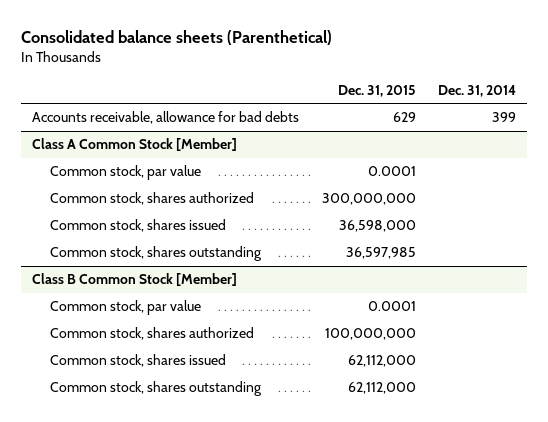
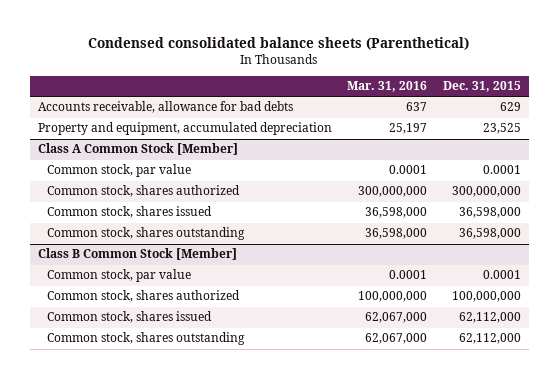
- Consolidated balance sheets (Parenthetical)
+ Condensed consolidated balance sheets (Parenthetical)
- | Dec. 31, 2015 | Dec. 31, 2014
+ | Mar. 31, 2016 | Dec. 31, 2015
+ Property and equipment, accumulated depreciation | 25,197 | 23,525
@ Class A Common Stock [Member]
- Common stock, shares outstanding | 36,597,985 |
+ Common stock, shares outstanding | 36,598,000 | 36,598,000

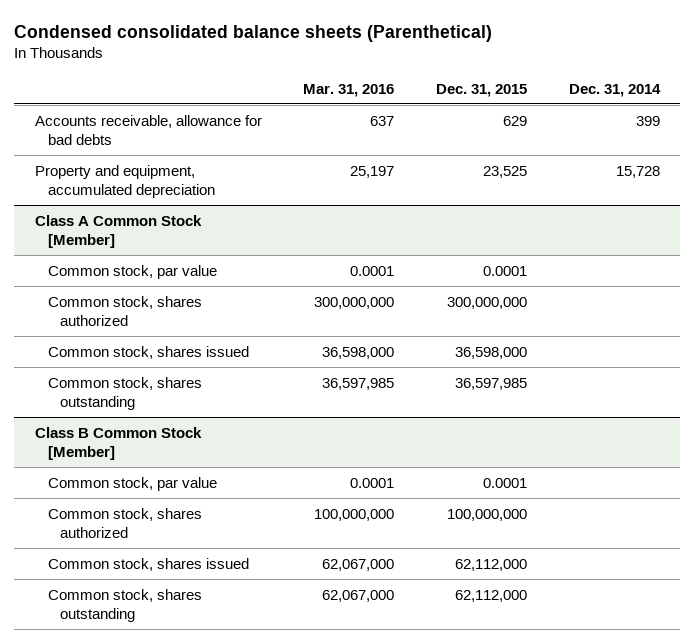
- | Mar. 31, 2016 | Dec. 31, 2015
+ | Mar. 31, 2016 | Dec. 31, 2015 | Dec. 31, 2014
@ Class A Common Stock [Member]
- Common stock, shares outstanding | 36,598,000 | 36,598,000
+ Common stock, shares outstanding | 36,597,985 | 36,597,985 |

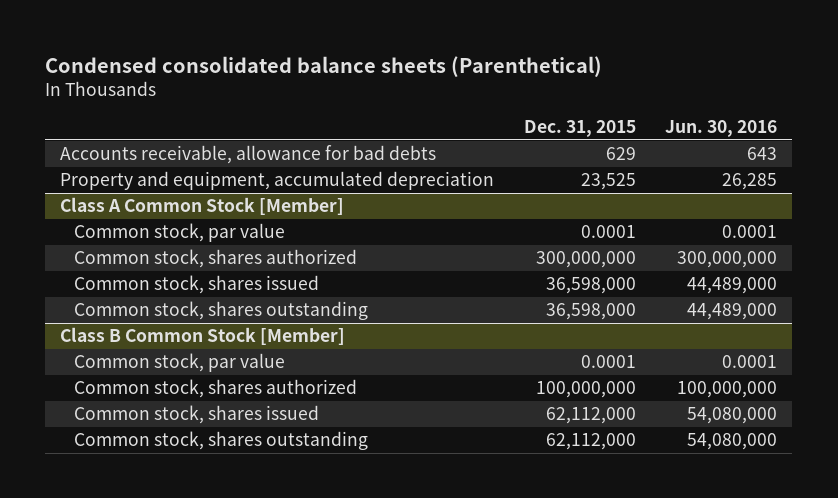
- | Mar. 31, 2016 | Dec. 31, 2015 | Dec. 31, 2014
+ | Dec. 31, 2015 | Jun. 30, 2016
@ Class A Common Stock [Member]
- Common stock, shares outstanding | 36,597,985 | 36,597,985 |
+ Common stock, shares outstanding | 36,598,000 | 44,489,000

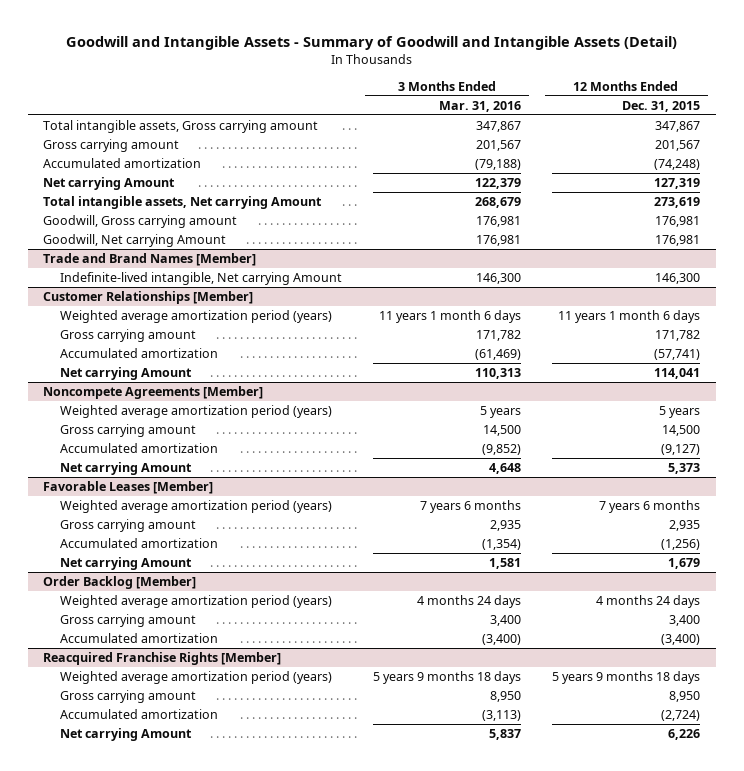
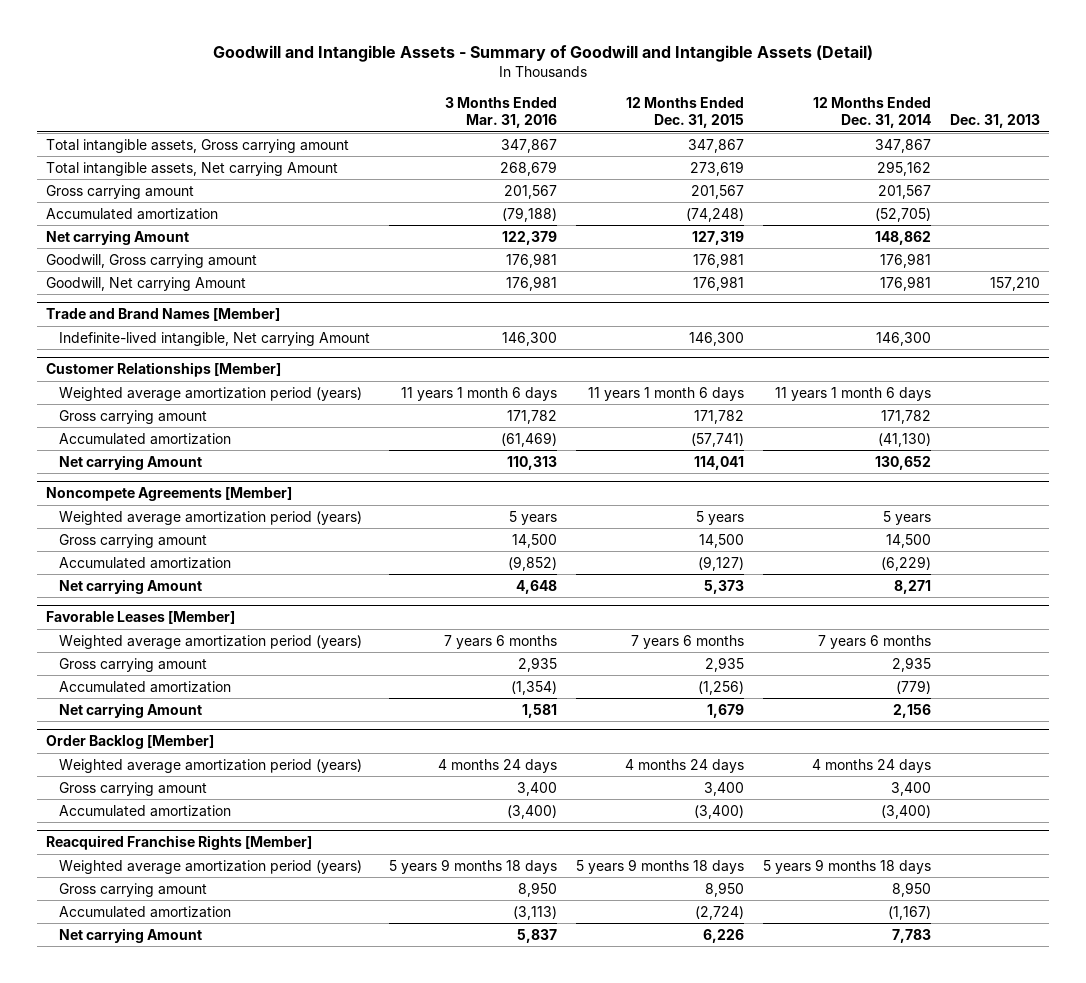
- | 3 Months Ended Mar. 31, 2016 | 12 Months Ended Dec. 31, 2015
+ | 3 Months Ended Mar. 31, 2016 | 12 Months Ended Dec. 31, 2015 | 12 Months Ended Dec. 31, 2014 | Dec. 31, 2013
moved up: Total intangible assets, Net carrying Amount | 268,679 | 273,619 | 295,162 |

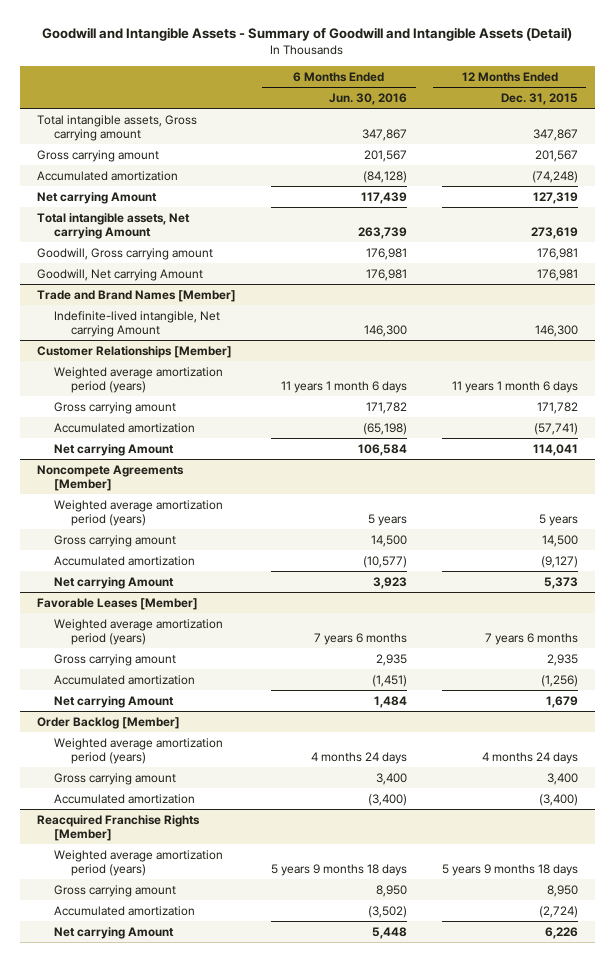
- | 3 Months Ended Mar. 31, 2016 | 12 Months Ended Dec. 31, 2015 | 12 Months Ended Dec. 31, 2014 | Dec. 31, 2013
+ | 6 Months Ended Jun. 30, 2016 | 12 Months Ended Dec. 31, 2015
moved down: Total intangible assets, Net carrying Amount | 263,739 | 273,619

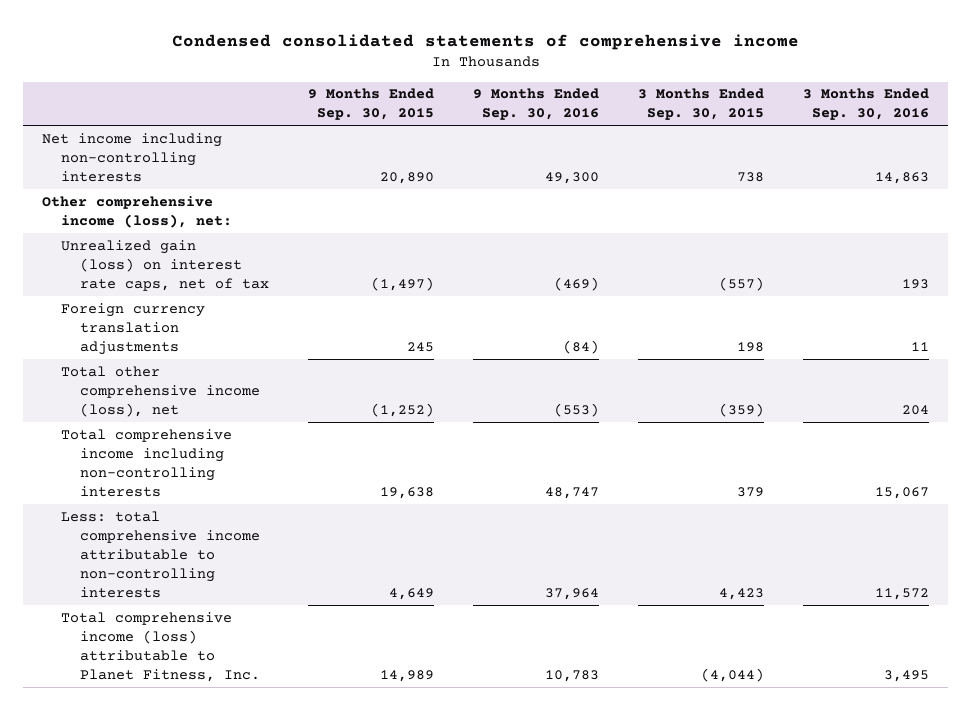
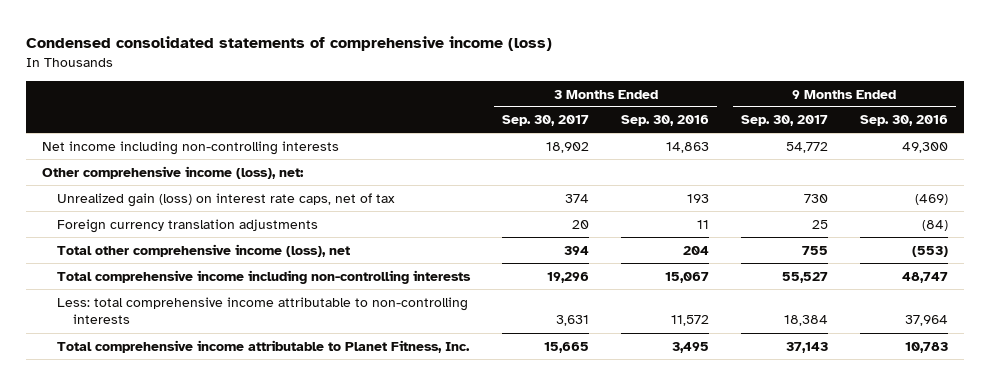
- Condensed consolidated statements of comprehensive income
+ Condensed consolidated statements of comprehensive income (loss)
- | 9 Months Ended Sep. 30, 2015 | 9 Months Ended Sep. 30, 2016 | 3 Months Ended Sep. 30, 2015 | 3 Months Ended Sep. 30, 2016
+ | 3 Months Ended Sep. 30, 2017 | 3 Months Ended Sep. 30, 2016 | 9 Months Ended Sep. 30, 2017 | 9 Months Ended Sep. 30, 2016
- Total comprehensive income (loss) attributable to Planet Fitness, Inc. | 14,989 | 10,783 | (4,044) | 3,495
+ Total comprehensive income attributable to Planet Fitness, Inc. | 15,665 | 3,495 | 37,143 | 10,783

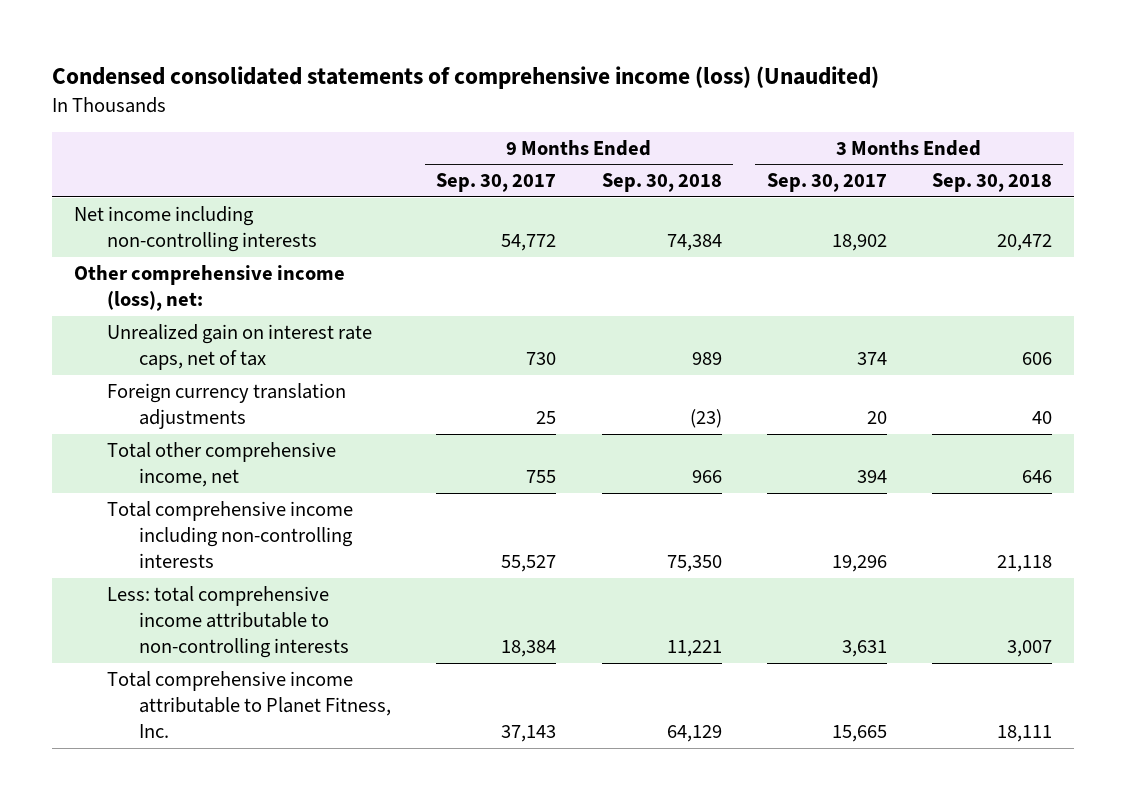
- Condensed consolidated statements of comprehensive income (loss)
+ Condensed consolidated statements of comprehensive income (loss) (Unaudited)
- | 3 Months Ended Sep. 30, 2017 | 3 Months Ended Sep. 30, 2016 | 9 Months Ended Sep. 30, 2017 | 9 Months Ended Sep. 30, 2016
+ | 9 Months Ended Sep. 30, 2017 | 9 Months Ended Sep. 30, 2018 | 3 Months Ended Sep. 30, 2017 | 3 Months Ended Sep. 30, 2018
- Unrealized gain (loss) on interest rate caps, net of tax | 374 | 193 | 730 | (469)
+ Unrealized gain on interest rate caps, net of tax | 730 | 989 | 374 | 606
- Total other comprehensive income (loss), net | 394 | 204 | 755 | (553)
+ Total other comprehensive income, net | 755 | 966 | 394 | 646

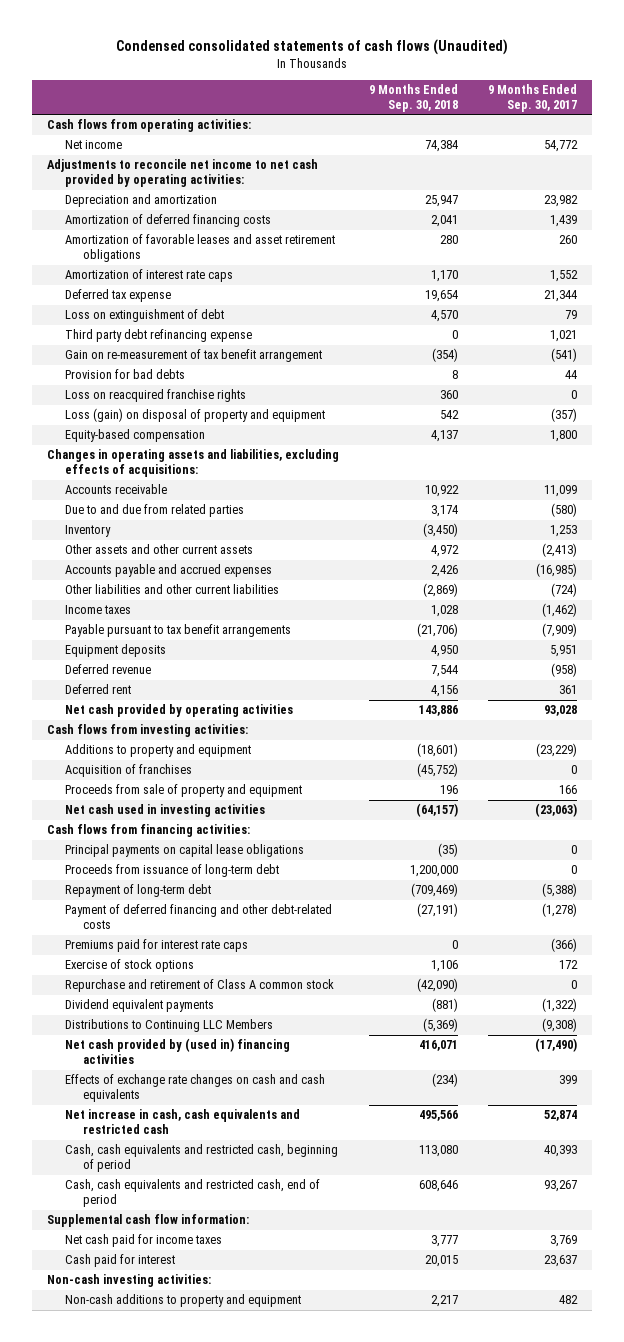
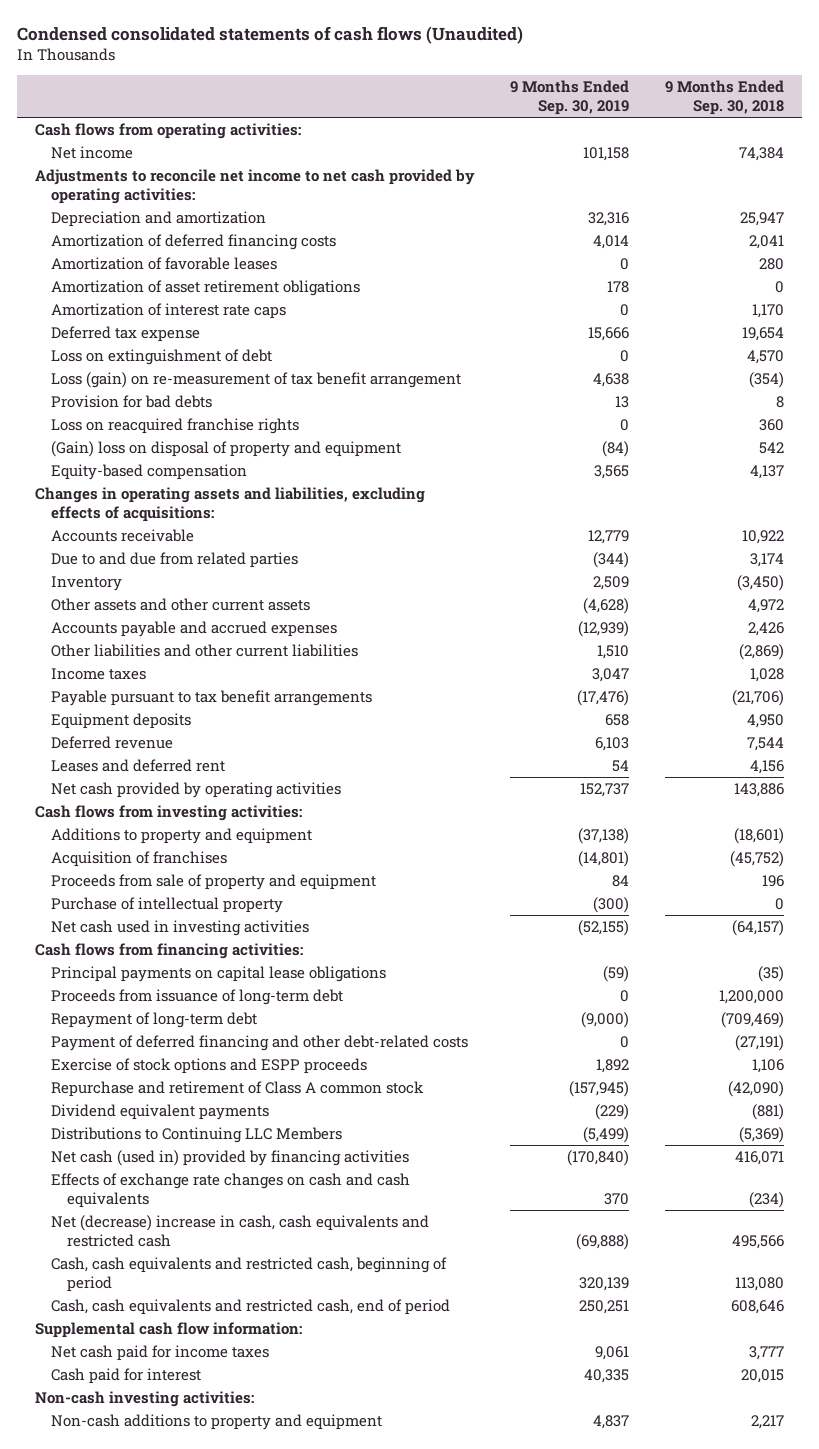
- | 9 Months Ended Sep. 30, 2018 | 9 Months Ended Sep. 30, 2017
+ | 9 Months Ended Sep. 30, 2019 | 9 Months Ended Sep. 30, 2018
- Amortization of favorable leases and asset retirement obligations | 280 | 260
+ Amortization of favorable leases | 0 | 280
+ Amortization of asset retirement obligations | 178 | 0
- Third party debt refinancing expense | 0 | 1,021
- Gain on re-measurement of tax benefit arrangement | (354) | (541)
+ Loss (gain) on re-measurement of tax benefit arrangement | 4,638 | (354)
- Loss (gain) on disposal of property and equipment | 542 | (357)
+ (Gain) loss on disposal of property and equipment | (84) | 542
- Deferred rent | 4,156 | 361
+ Leases and deferred rent | 54 | 4,156
+ Purchase of intellectual property | (300) | 0
- Premiums paid for interest rate caps | 0 | (366)
- Exercise of stock options | 1,106 | 172
+ Exercise of stock options and ESPP proceeds | 1,892 | 1,106
- Net cash provided by (used in) financing activities | 416,071 | (17,490)
+ Net cash (used in) provided by financing activities | (170,840) | 416,071
- Net increase in cash, cash equivalents and restricted cash | 495,566 | 52,874
+ Net (decrease) increase in cash, cash equivalents and restricted cash | (69,888) | 495,566

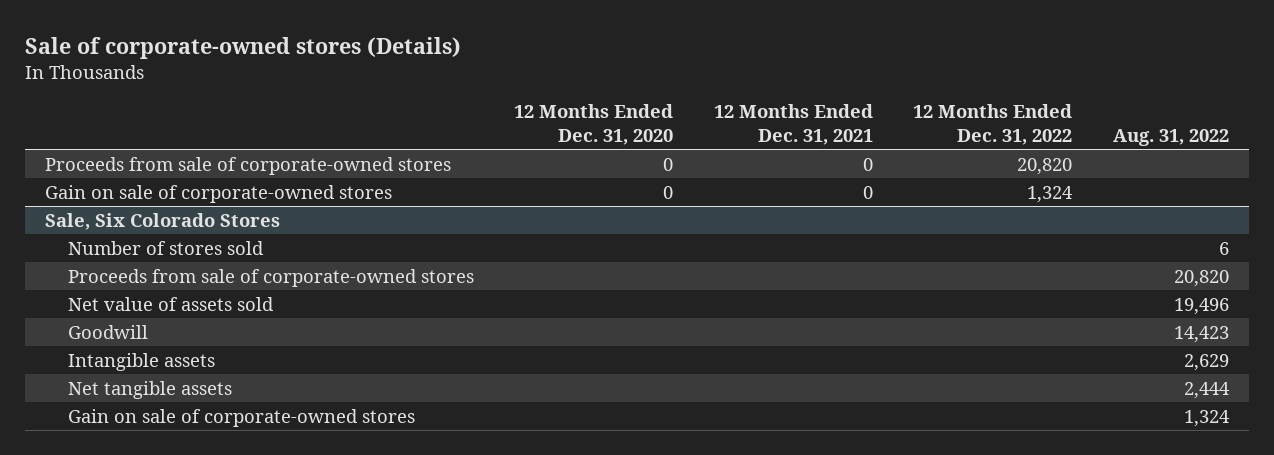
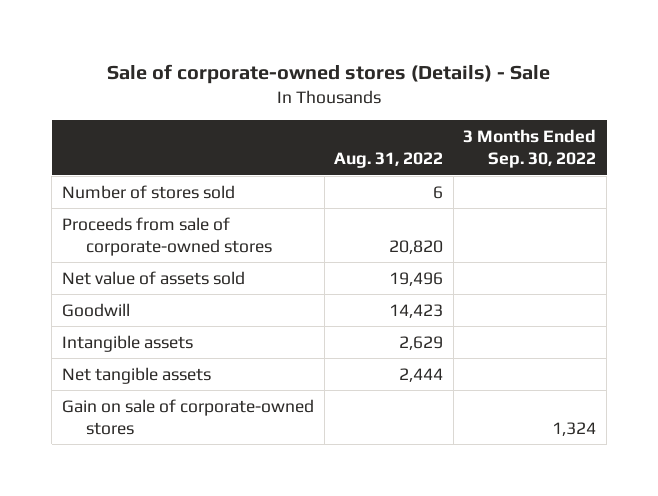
- Sale of corporate-owned stores (Details)
+ Sale of corporate-owned stores (Details) - Sale
- | 12 Months Ended Dec. 31, 2020 | 12 Months Ended Dec. 31, 2021 | 12 Months Ended Dec. 31, 2022 | Aug. 31, 2022
+ | Aug. 31, 2022 | 3 Months Ended Sep. 30, 2022
- Proceeds from sale of corporate-owned stores | 0 | 0 | 20,820 |
- Sale, Six Colorado Stores
- Gain on sale of corporate-owned stores | | | | 1,324
moved down: Gain on sale of corporate-owned stores | | 1,324

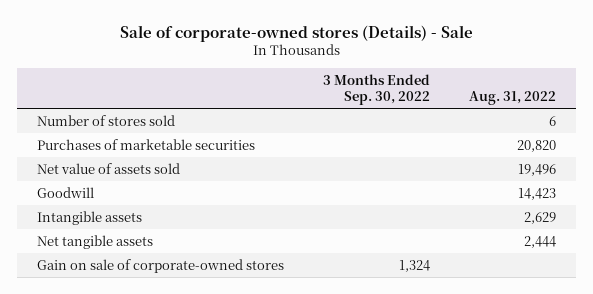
- | Aug. 31, 2022 | 3 Months Ended Sep. 30, 2022
+ | 3 Months Ended Sep. 30, 2022 | Aug. 31, 2022
- Proceeds from sale of corporate-owned stores | 20,820 |
+ Purchases of marketable securities | | 20,820

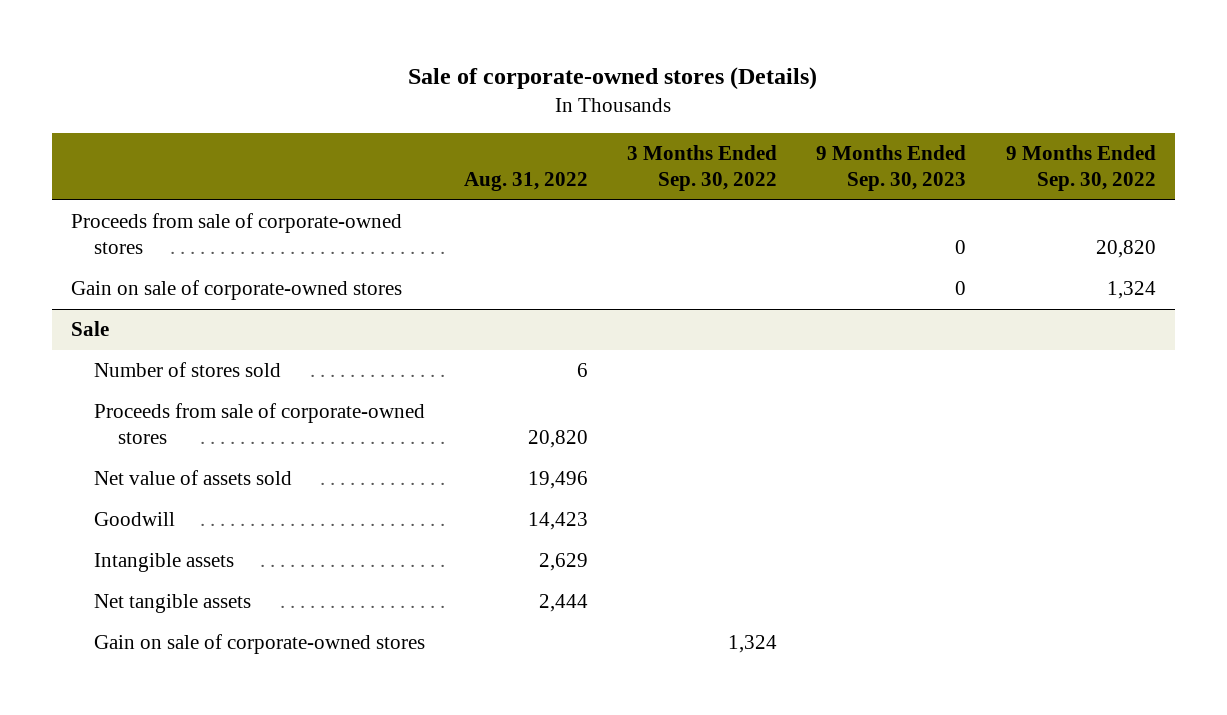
- Sale of corporate-owned stores (Details) - Sale
+ Sale of corporate-owned stores (Details)
- | 3 Months Ended Sep. 30, 2022 | Aug. 31, 2022
+ | Aug. 31, 2022 | 3 Months Ended Sep. 30, 2022 | 9 Months Ended Sep. 30, 2023 | 9 Months Ended Sep. 30, 2022
+ Proceeds from sale of corporate-owned stores | | | 0 | 20,820
+ Gain on sale of corporate-owned stores | | | 0 | 1,324
+ Sale
- Purchases of marketable securities | | 20,820
+ Proceeds from sale of corporate-owned stores | 20,820 | | |

